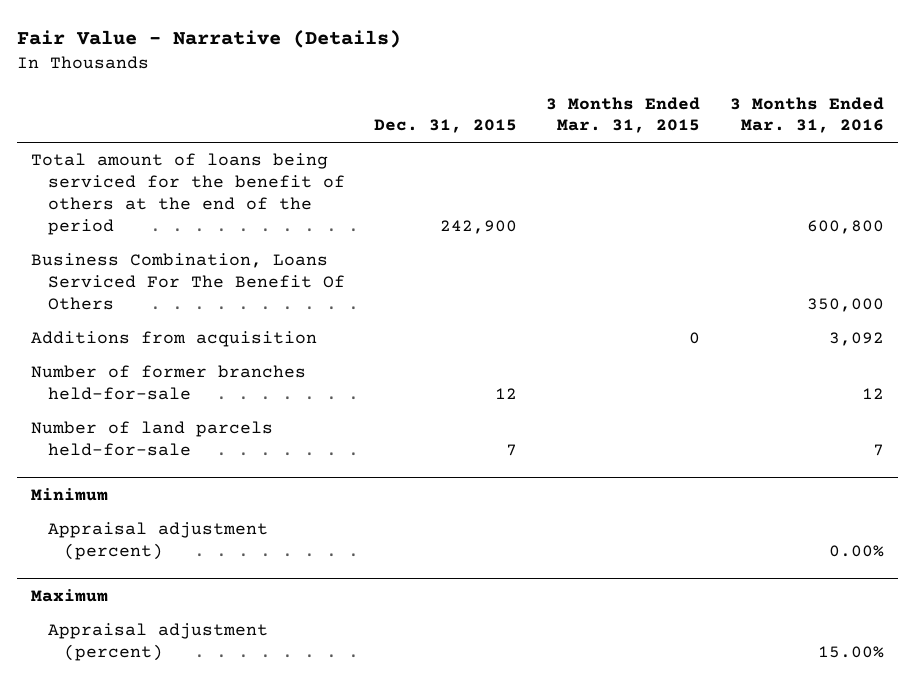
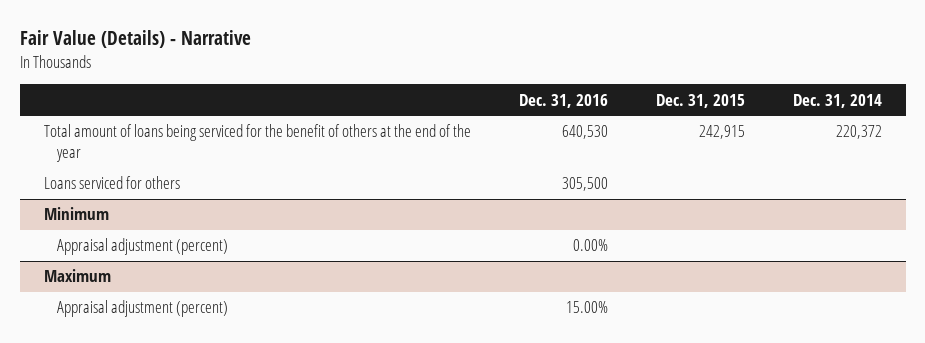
- Fair Value - Narrative (Details)
+ Fair Value (Details) - Narrative
- | Dec. 31, 2015 | 3 Months Ended Mar. 31, 2015 | 3 Months Ended Mar. 31, 2016
+ | Dec. 31, 2016 | Dec. 31, 2015 | Dec. 31, 2014
- Total amount of loans being serviced for the benefit of others at the end of the period | 242,900 | | 600,800
- Business Combination, Loans Serviced For The Benefit Of Others | | | 350,000
- Additions from acquisition | | 0 | 3,092
- Number of former branches held-for-sale | 12 | | 12
- Number of land parcels held-for-sale | 7 | | 7
+ Total amount of loans being serviced for the benefit of others at the end of the year | 640,530 | 242,915 | 220,372
+ Loans serviced for others | 305,500 | |

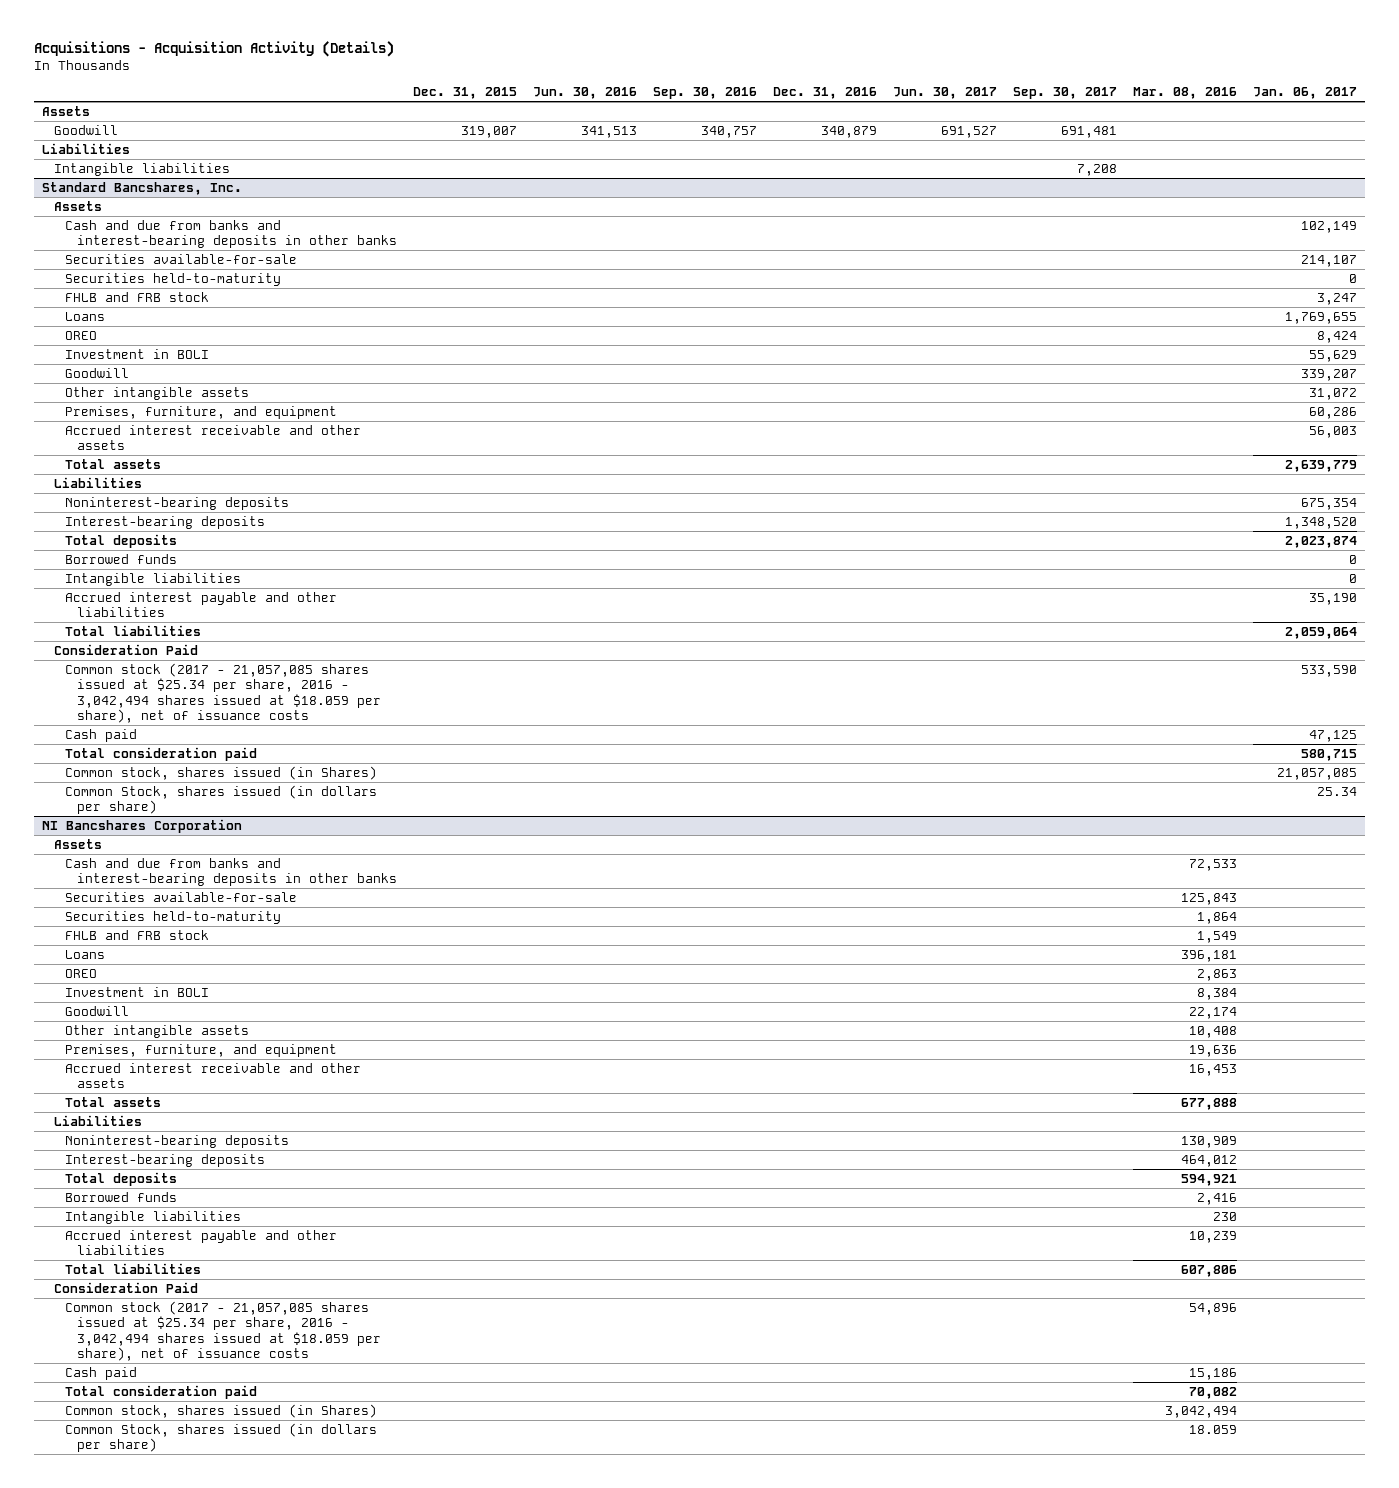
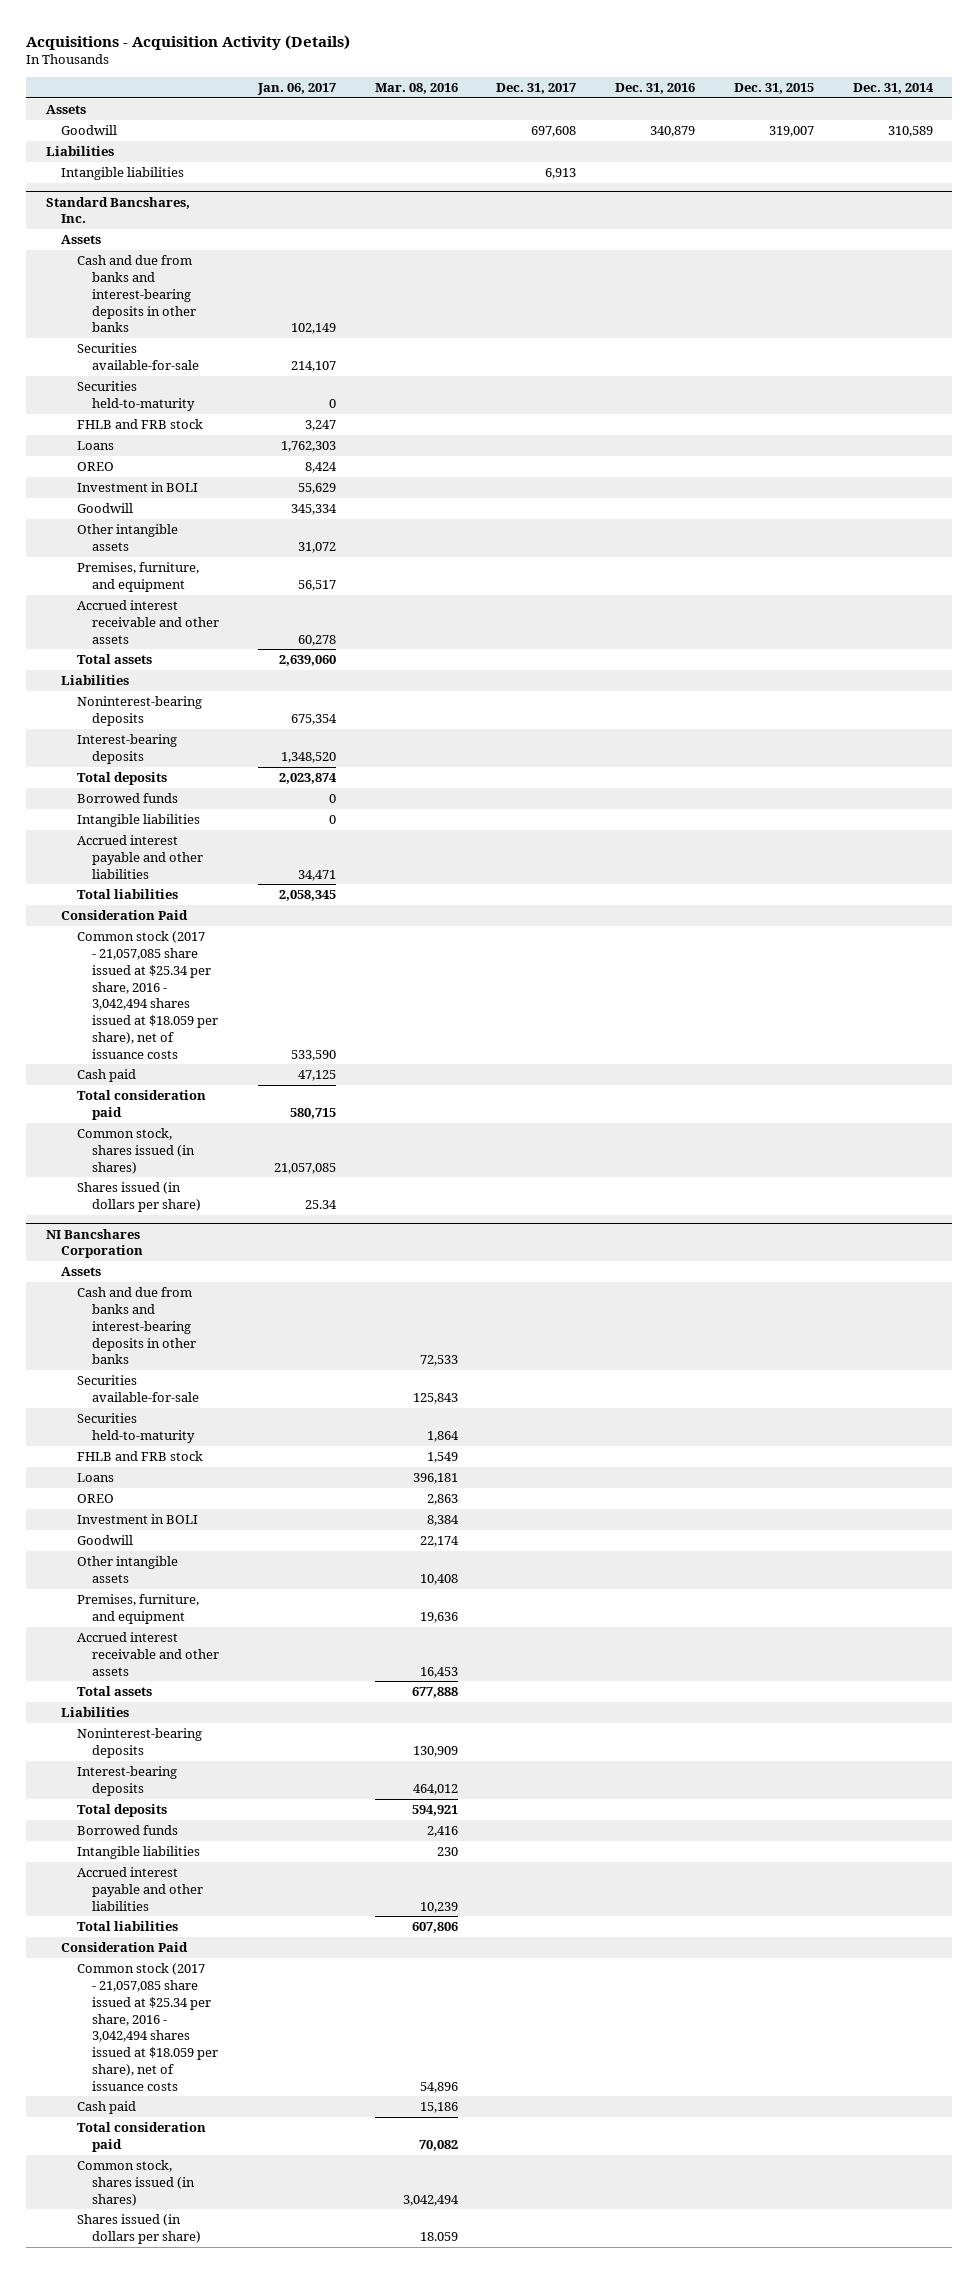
- | Dec. 31, 2015 | Jun. 30, 2016 | Sep. 30, 2016 | Dec. 31, 2016 | Jun. 30, 2017 | Sep. 30, 2017 | Mar. 08, 2016 | Jan. 06, 2017
+ | Jan. 06, 2017 | Mar. 08, 2016 | Dec. 31, 2017 | Dec. 31, 2016 | Dec. 31, 2015 | Dec. 31, 2014
@ Standard Bancshares, Inc.
- Loans | | | | | | | | 1,769,655
+ Loans | 1,762,303 | | | | |
- Goodwill | | | | | | | | 339,207
+ Goodwill | 345,334 | | | | |
- Premises, furniture, and equipment | | | | | | | | 60,286
- Accrued interest receivable and other assets | | | | | | | | 56,003
- Total assets | | | | | | | | 2,639,779
+ Premises, furniture, and equipment | 56,517 | | | | |
+ Accrued interest receivable and other assets | 60,278 | | | | |
+ Total assets | 2,639,060 | | | | |
- Accrued interest payable and other liabilities | | | | | | | | 35,190
- Total liabilities | | | | | | | | 2,059,064
+ Accrued interest payable and other liabilities | 34,471 | | | | |
+ Total liabilities | 2,058,345 | | | | |
- Common stock (2017 - 21,057,085 shares issued at $25.34 per share, 2016 - 3,042,494 shares issued at $18.059 per share), net of issuance costs | | | | | | | | 533,590
+ Common stock (2017 - 21,057,085 share issued at $25.34 per share, 2016 - 3,042,494 shares issued at $18.059 per share), net of issuance costs | 533,590 | | | | |
- Common stock, shares issued (in Shares) | | | | | | | | 21,057,085
- Common Stock, shares issued (in dollars per share) | | | | | | | | 25.34
+ Common stock, shares issued (in shares) | 21,057,085 | | | | |
+ Shares issued (in dollars per share) | 25.34 | | | | |
@ NI Bancshares Corporation
- Common stock (2017 - 21,057,085 shares issued at $25.34 per share, 2016 - 3,042,494 shares issued at $18.059 per share), net of issuance costs | | | | | | | 54,896 |
+ Common stock (2017 - 21,057,085 share issued at $25.34 per share, 2016 - 3,042,494 shares issued at $18.059 per share), net of issuance costs | | 54,896 | | | |
- Common stock, shares issued (in Shares) | | | | | | | 3,042,494 |
- Common Stock, shares issued (in dollars per share) | | | | | | | 18.059 |
+ Common stock, shares issued (in shares) | | 3,042,494 | | | |
+ Shares issued (in dollars per share) | | 18.059 | | | |

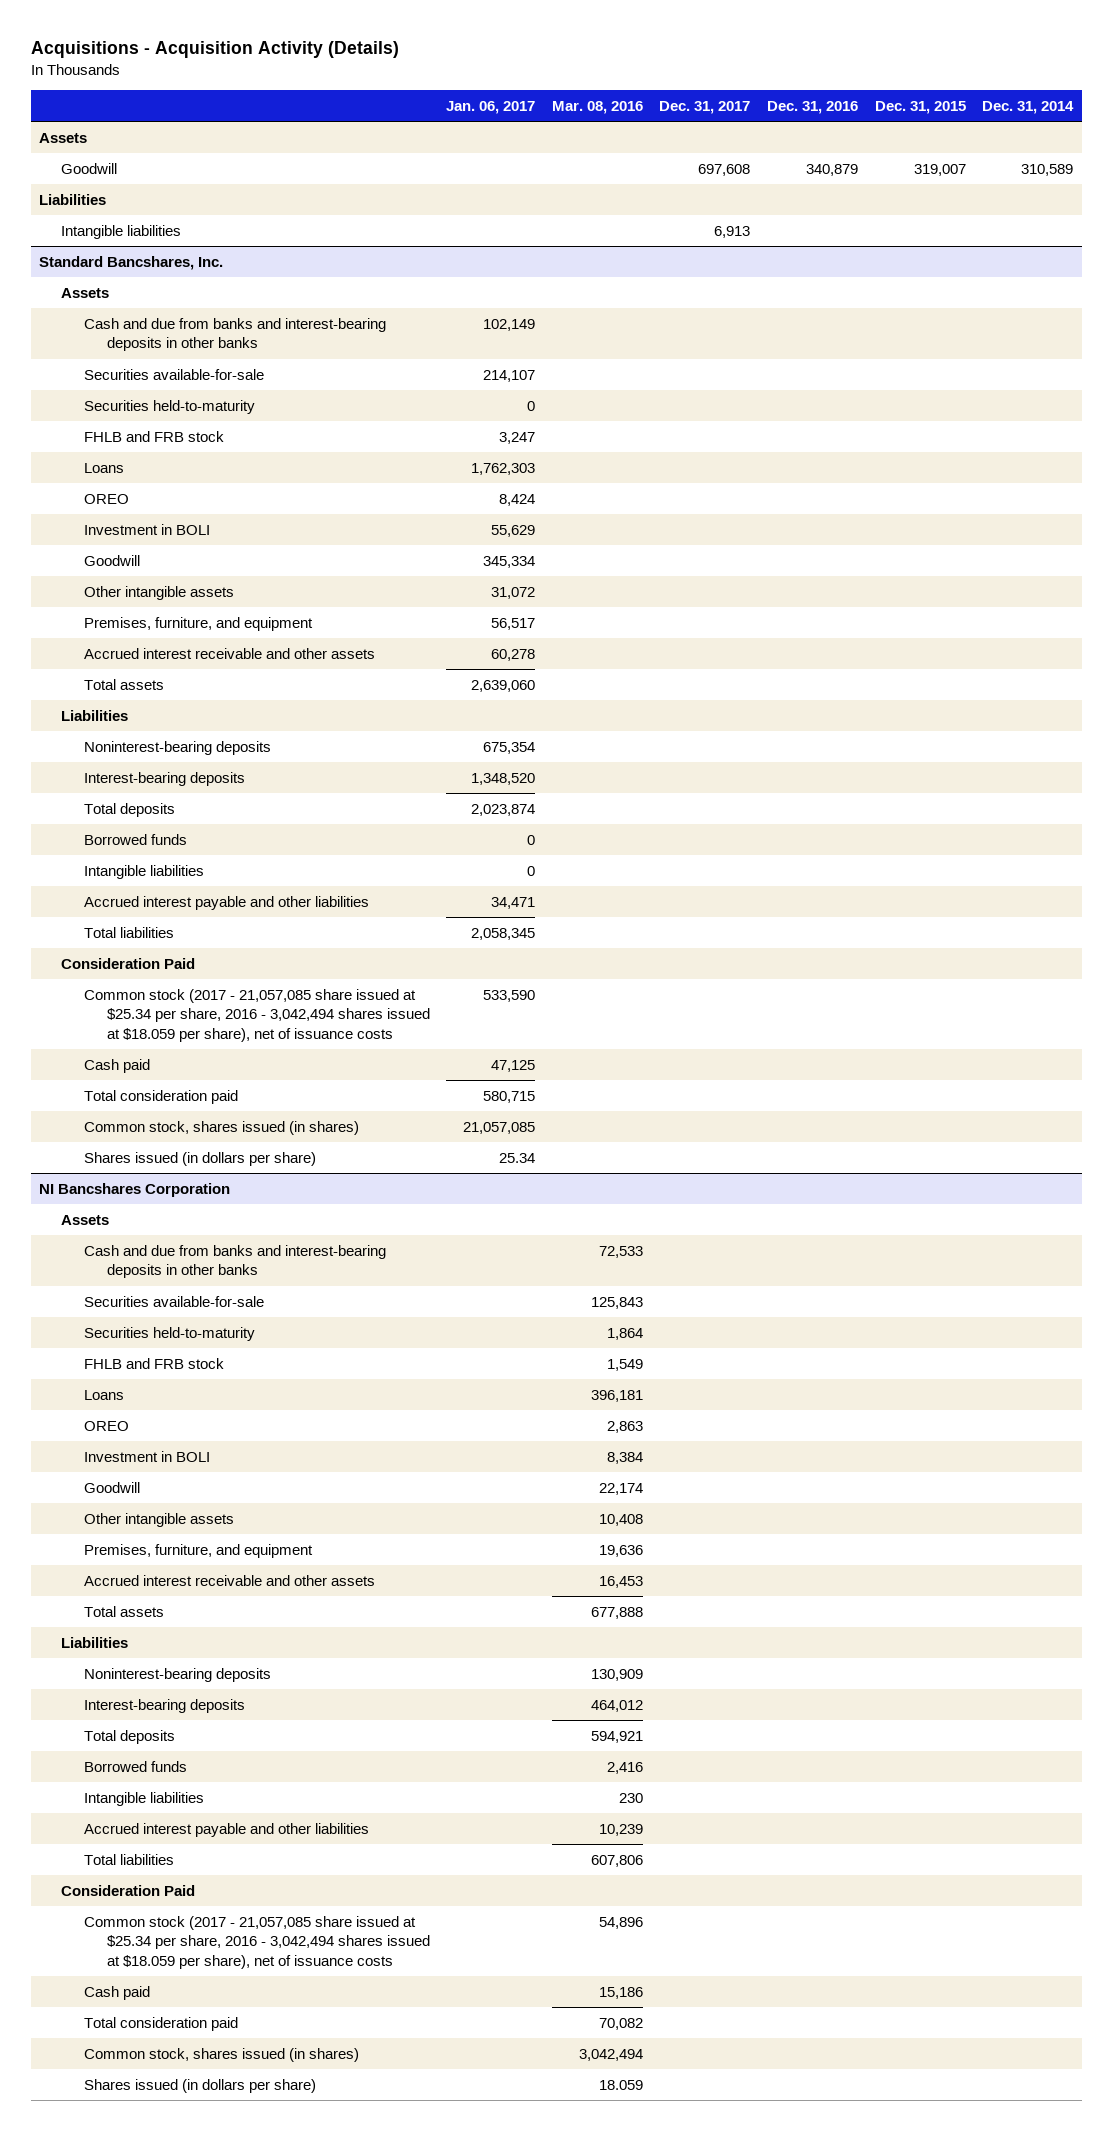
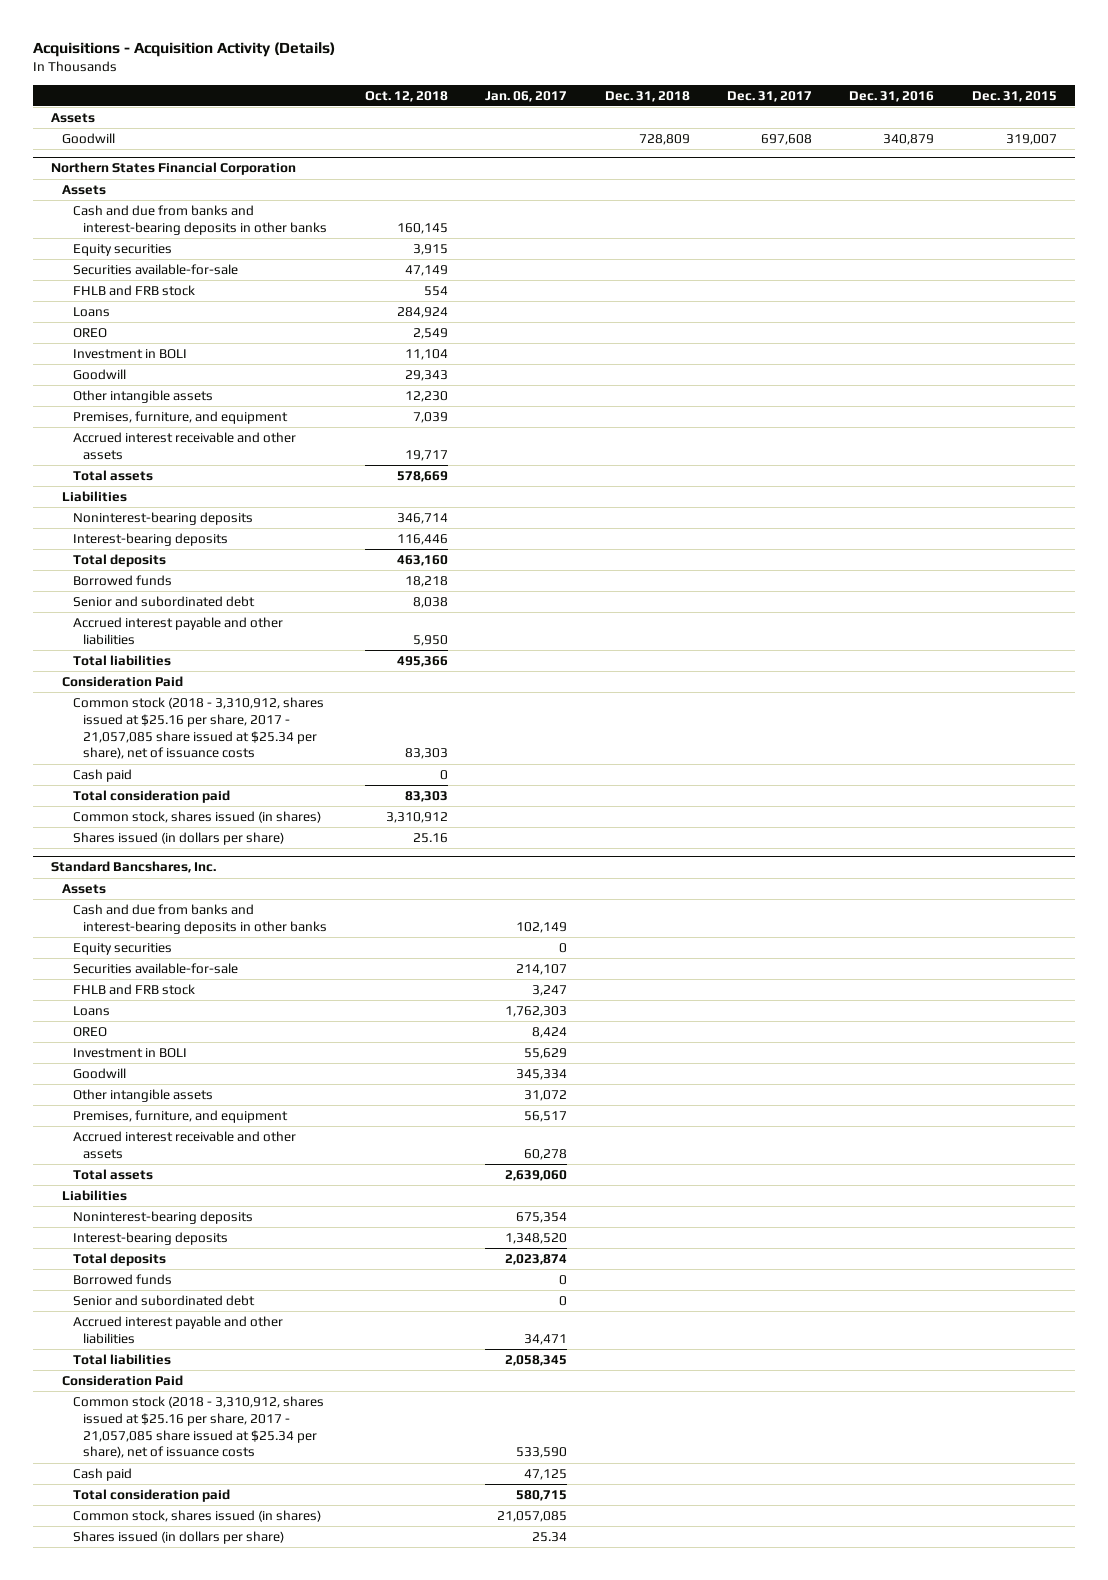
- | Jan. 06, 2017 | Mar. 08, 2016 | Dec. 31, 2017 | Dec. 31, 2016 | Dec. 31, 2015 | Dec. 31, 2014
+ | Oct. 12, 2018 | Jan. 06, 2017 | Dec. 31, 2018 | Dec. 31, 2017 | Dec. 31, 2016 | Dec. 31, 2015
- Liabilities
- Intangible liabilities | | | 6,913 | | |
+ Northern States Financial Corporation
+ Assets
+ Cash and due from banks and interest-bearing deposits in other banks | 160,145 | | | | |
+ Equity securities | 3,915 | | | | |
+ Securities available-for-sale | 47,149 | | | | |
+ FHLB and FRB stock | 554 | | | | |
+ Loans | 284,924 | | | | |
+ OREO | 2,549 | | | | |
+ Investment in BOLI | 11,104 | | | | |
+ Goodwill | 29,343 | | | | |
+ Other intangible assets | 12,230 | | | | |
+ Premises, furniture, and equipment | 7,039 | | | | |
+ Accrued interest receivable and other assets | 19,717 | | | | |
+ Total assets | 578,669 | | | | |
+ Liabilities
+ Noninterest-bearing deposits | 346,714 | | | | |
+ Interest-bearing deposits | 116,446 | | | | |
+ Total deposits | 463,160 | | | | |
+ Borrowed funds | 18,218 | | | | |
+ Senior and subordinated debt | 8,038 | | | | |
+ Accrued interest payable and other liabilities | 5,950 | | | | |
+ Total liabilities | 495,366 | | | | |
+ Consideration Paid
+ Common stock (2018 - 3,310,912, shares issued at $25.16 per share, 2017 - 21,057,085 share issued at $25.34 per share), net of issuance costs | 83,303 | | | | |
+ Cash paid | 0 | | | | |
+ Total consideration paid | 83,303 | | | | |
+ Common stock, shares issued (in shares) | 3,310,912 | | | | |
+ Shares issued (in dollars per share) | 25.16 | | | | |
@ Standard Bancshares, Inc.
+ Equity securities | | 0 | | | |
- Securities held-to-maturity | 0 | | | | |
- Intangible liabilities | 0 | | | | |
+ Senior and subordinated debt | | 0 | | | |
- Common stock (2017 - 21,057,085 share issued at $25.34 per share, 2016 - 3,042,494 shares issued at $18.059 per share), net of issuance costs | 533,590 | | | | |
+ Common stock (2018 - 3,310,912, shares issued at $25.16 per share, 2017 - 21,057,085 share issued at $25.34 per share), net of issuance costs | | 533,590 | | | |
- NI Bancshares Corporation
- Assets
- Cash and due from banks and interest-bearing deposits in other banks | | 72,533 | | | |
- Securities available-for-sale | | 125,843 | | | |
- Securities held-to-maturity | | 1,864 | | | |
- FHLB and FRB stock | | 1,549 | | | |
- Loans | | 396,181 | | | |
- OREO | | 2,863 | | | |
- Investment in BOLI | | 8,384 | | | |
- Goodwill | | 22,174 | | | |
- Other intangible assets | | 10,408 | | | |
- Premises, furniture, and equipment | | 19,636 | | | |
- Accrued interest receivable and other assets | | 16,453 | | | |
- Total assets | | 677,888 | | | |
- Liabilities
- Noninterest-bearing deposits | | 130,909 | | | |
- Interest-bearing deposits | | 464,012 | | | |
- Total deposits | | 594,921 | | | |
- Borrowed funds | | 2,416 | | | |
- Intangible liabilities | | 230 | | | |
- Accrued interest payable and other liabilities | | 10,239 | | | |
- Total liabilities | | 607,806 | | | |
- Consideration Paid
- Common stock (2017 - 21,057,085 share issued at $25.34 per share, 2016 - 3,042,494 shares issued at $18.059 per share), net of issuance costs | | 54,896 | | | |
- Cash paid | | 15,186 | | | |
- Total consideration paid | | 70,082 | | | |
- Common stock, shares issued (in shares) | | 3,042,494 | | | |
- Shares issued (in dollars per share) | | 18.059 | | | |

